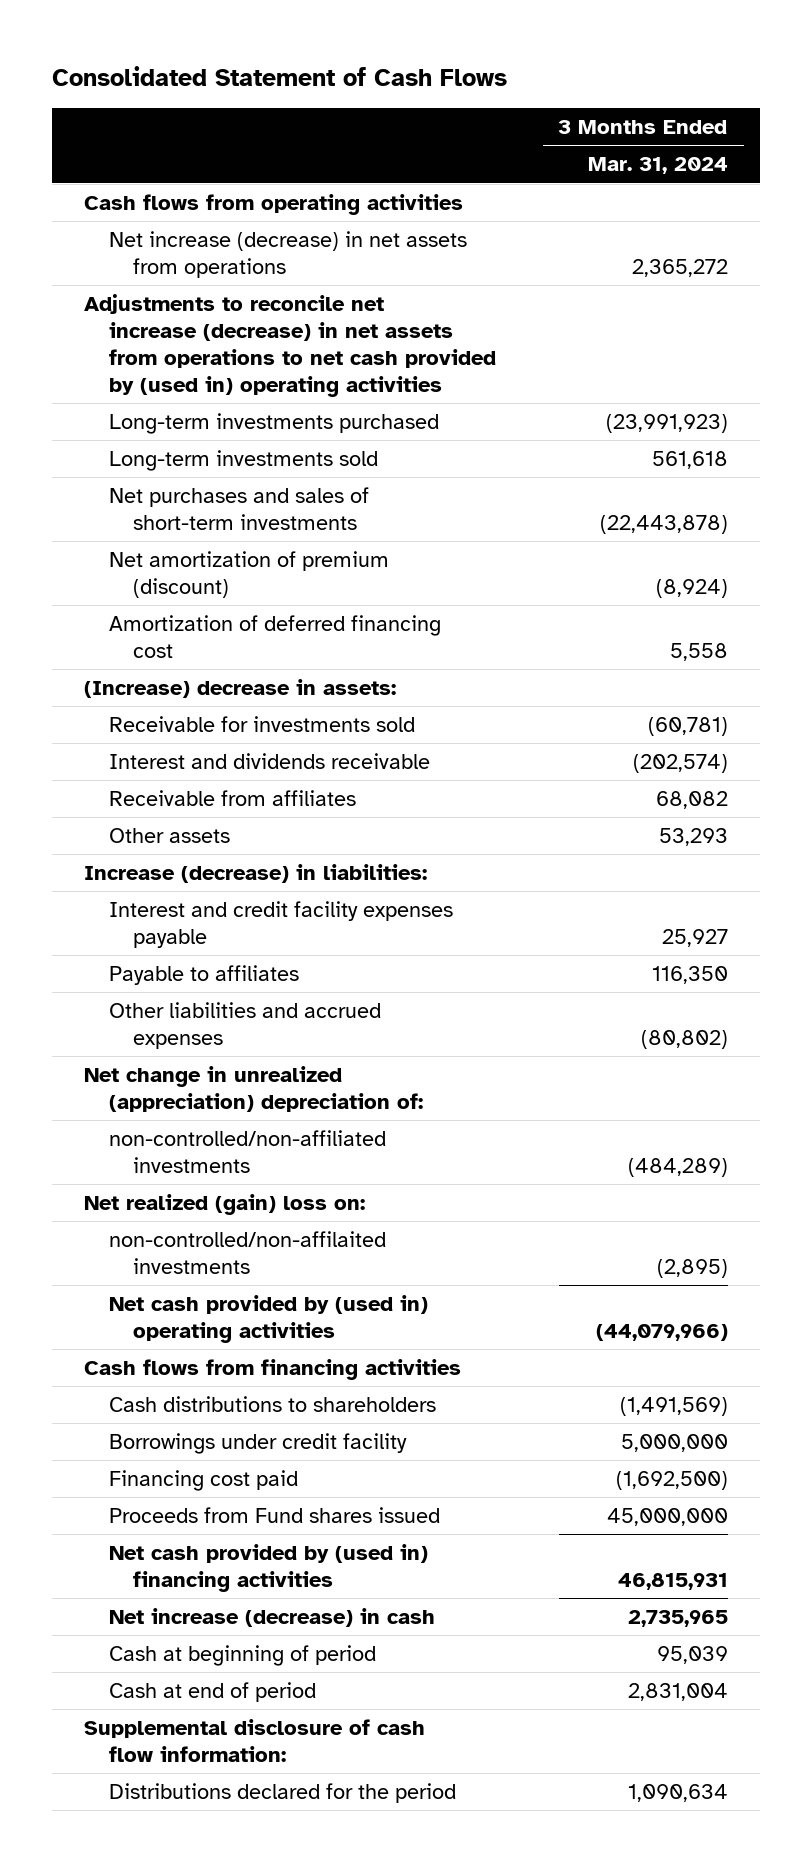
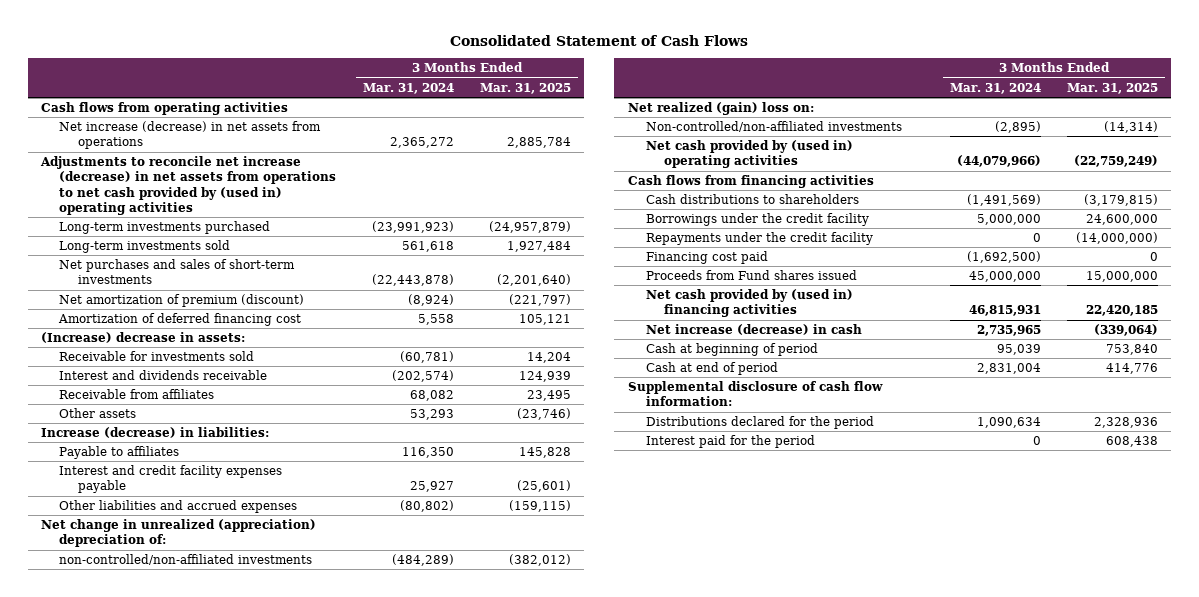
- | 3 Months Ended Mar. 31, 2024
+ | 3 Months Ended Mar. 31, 2024 | 3 Months Ended Mar. 31, 2025
moved down: Interest and credit facility expenses payable | 25,927 | (25,601)
- non-controlled/non-affilaited investments | (2,895)
+ Non-controlled/non-affiliated investments | (2,895) | (14,314)
- Borrowings under credit facility | 5,000,000
+ Borrowings under the credit facility | 5,000,000 | 24,600,000
+ Repayments under the credit facility | 0 | (14,000,000)
+ Interest paid for the period | 0 | 608,438

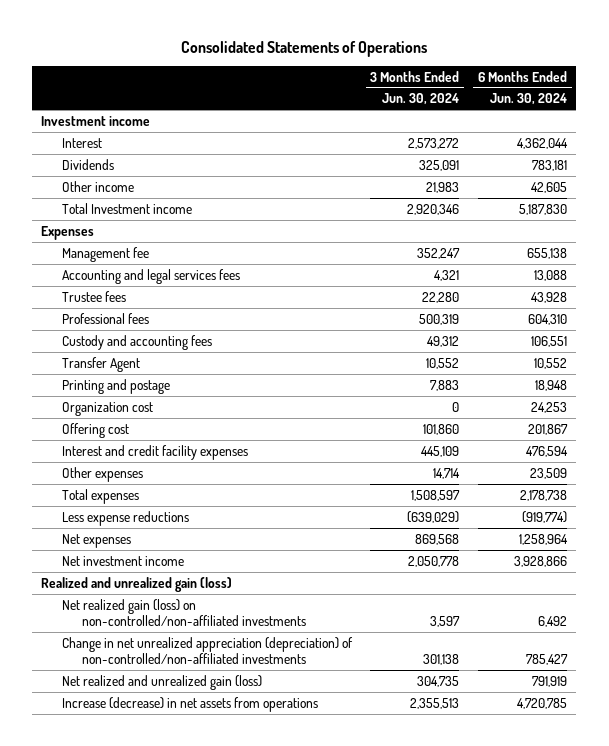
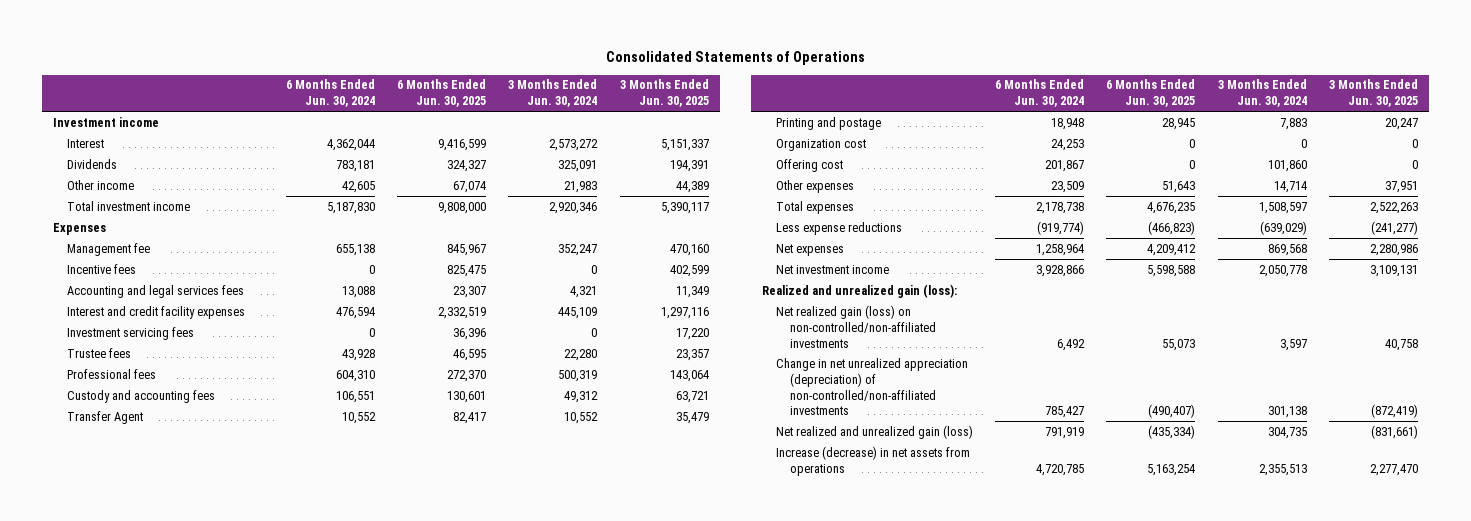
- | 3 Months Ended Jun. 30, 2024 | 6 Months Ended Jun. 30, 2024
+ | 6 Months Ended Jun. 30, 2024 | 6 Months Ended Jun. 30, 2025 | 3 Months Ended Jun. 30, 2024 | 3 Months Ended Jun. 30, 2025
- Total Investment income | 2,920,346 | 5,187,830
+ Total investment income | 5,187,830 | 9,808,000 | 2,920,346 | 5,390,117
+ Incentive fees | 0 | 825,475 | 0 | 402,599
moved up: Interest and credit facility expenses | 476,594 | 2,332,519 | 445,109 | 1,297,116
+ Investment servicing fees | 0 | 36,396 | 0 | 17,220
- Realized and unrealized gain (loss)
+ Realized and unrealized gain (loss):

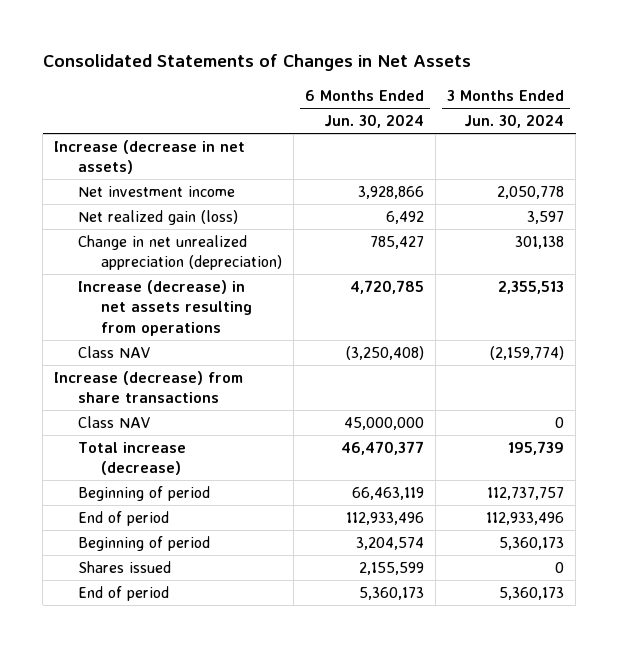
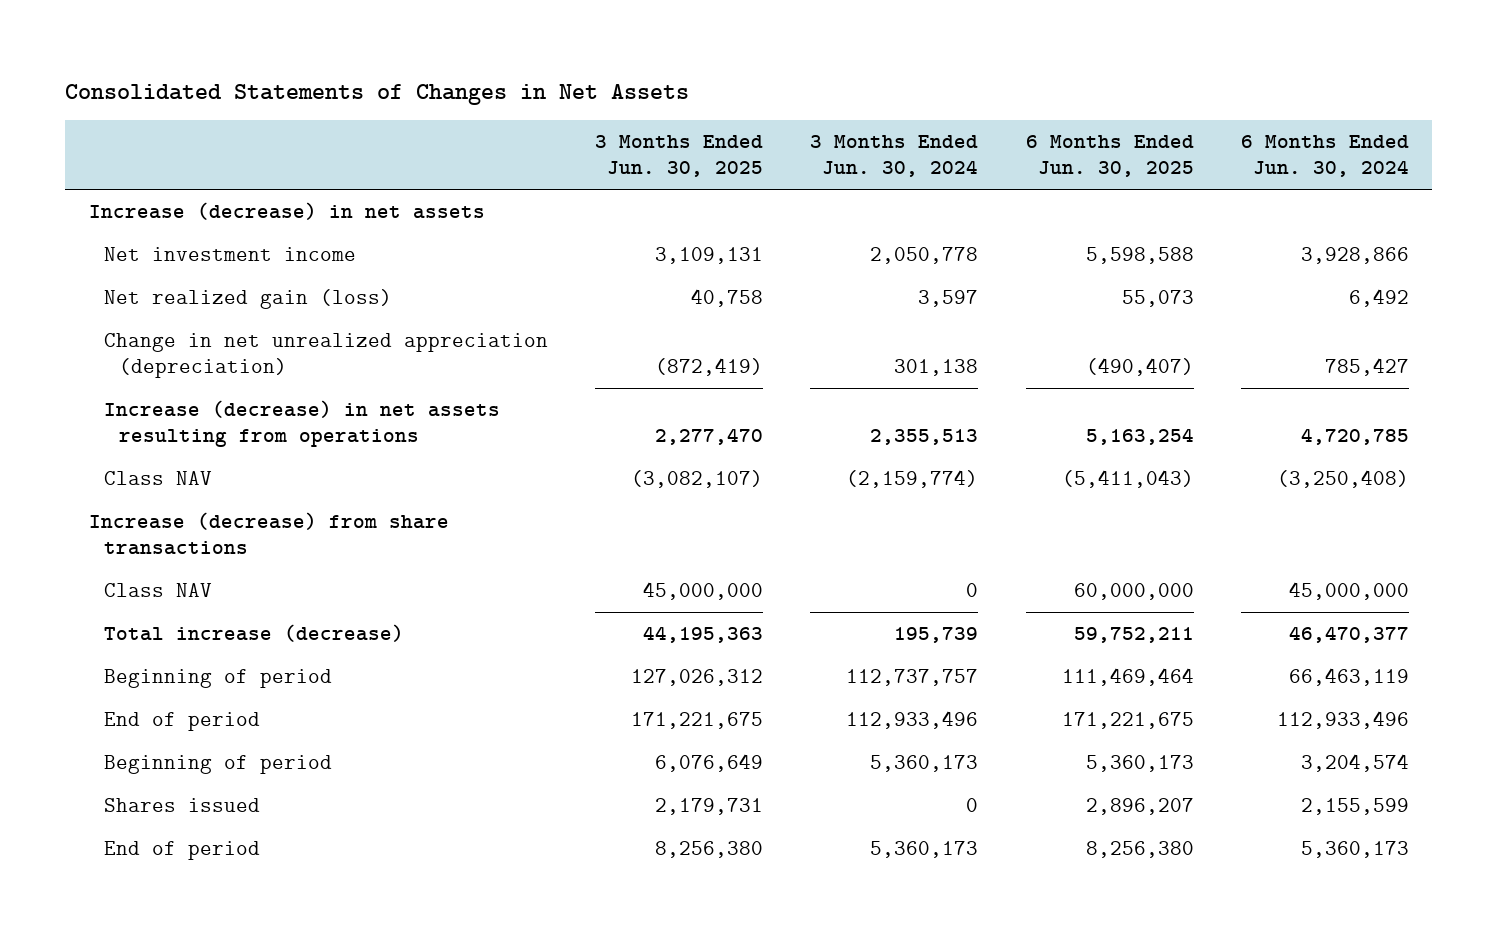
- | 6 Months Ended Jun. 30, 2024 | 3 Months Ended Jun. 30, 2024
+ | 3 Months Ended Jun. 30, 2025 | 3 Months Ended Jun. 30, 2024 | 6 Months Ended Jun. 30, 2025 | 6 Months Ended Jun. 30, 2024
- Increase (decrease in net assets)
+ Increase (decrease) in net assets

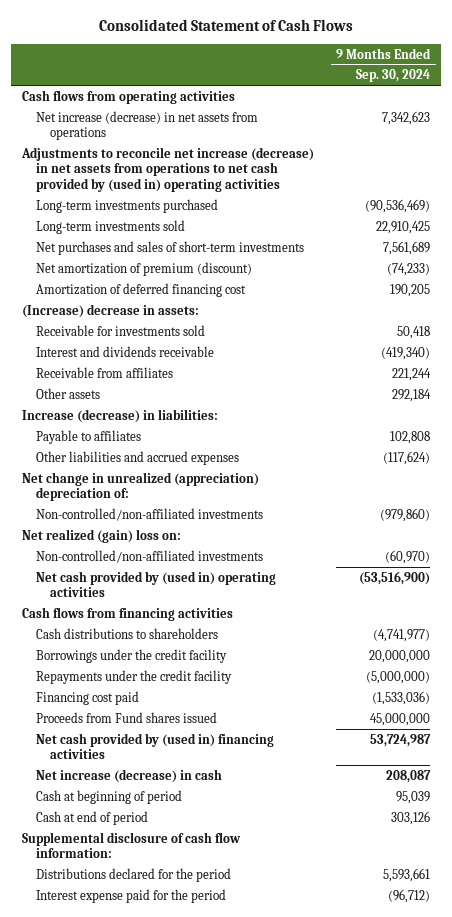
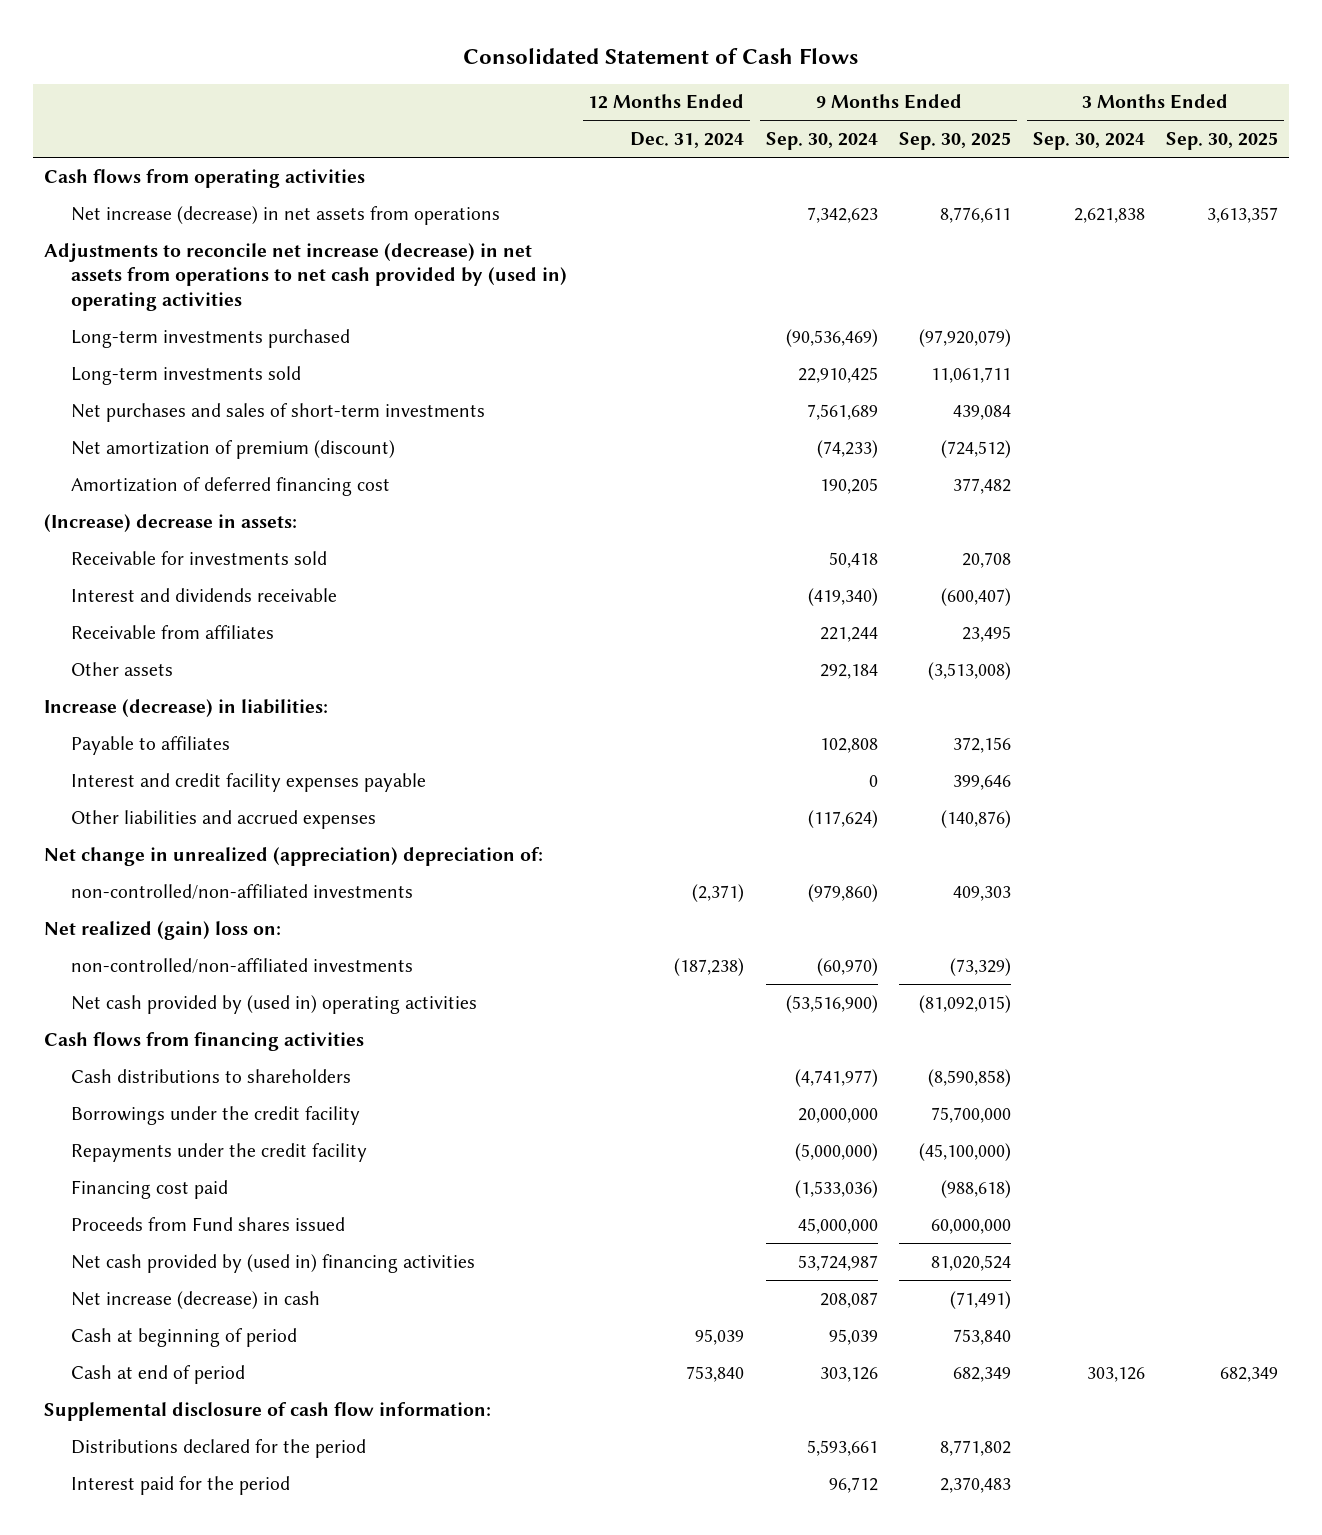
- | 9 Months Ended Sep. 30, 2024
+ | 12 Months Ended Dec. 31, 2024 | 9 Months Ended Sep. 30, 2024 | 9 Months Ended Sep. 30, 2025 | 3 Months Ended Sep. 30, 2024 | 3 Months Ended Sep. 30, 2025
+ Interest and credit facility expenses payable | | 0 | 399,646 | |
- Non-controlled/non-affiliated investments | (979,860)
+ non-controlled/non-affiliated investments | (2,371) | (979,860) | 409,303 | |
- Non-controlled/non-affiliated investments | (60,970)
+ non-controlled/non-affiliated investments | (187,238) | (60,970) | (73,329) | |
- Interest expense paid for the period | (96,712)
+ Interest paid for the period | | 96,712 | 2,370,483 | |

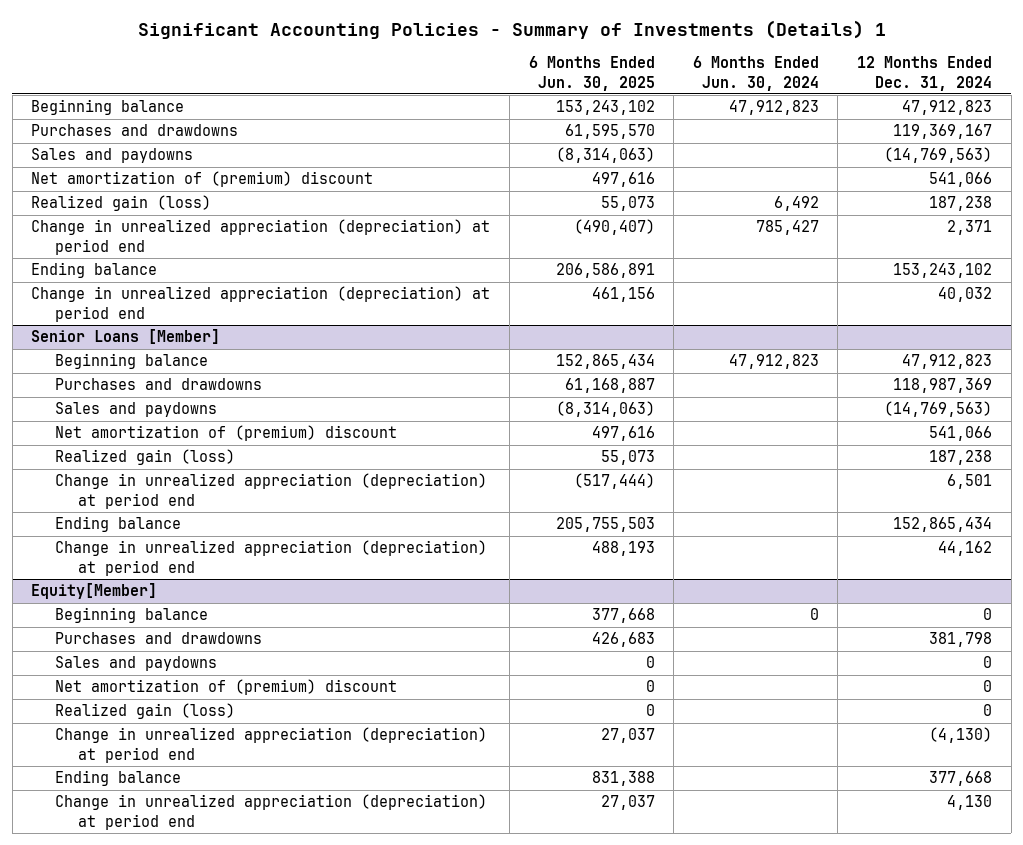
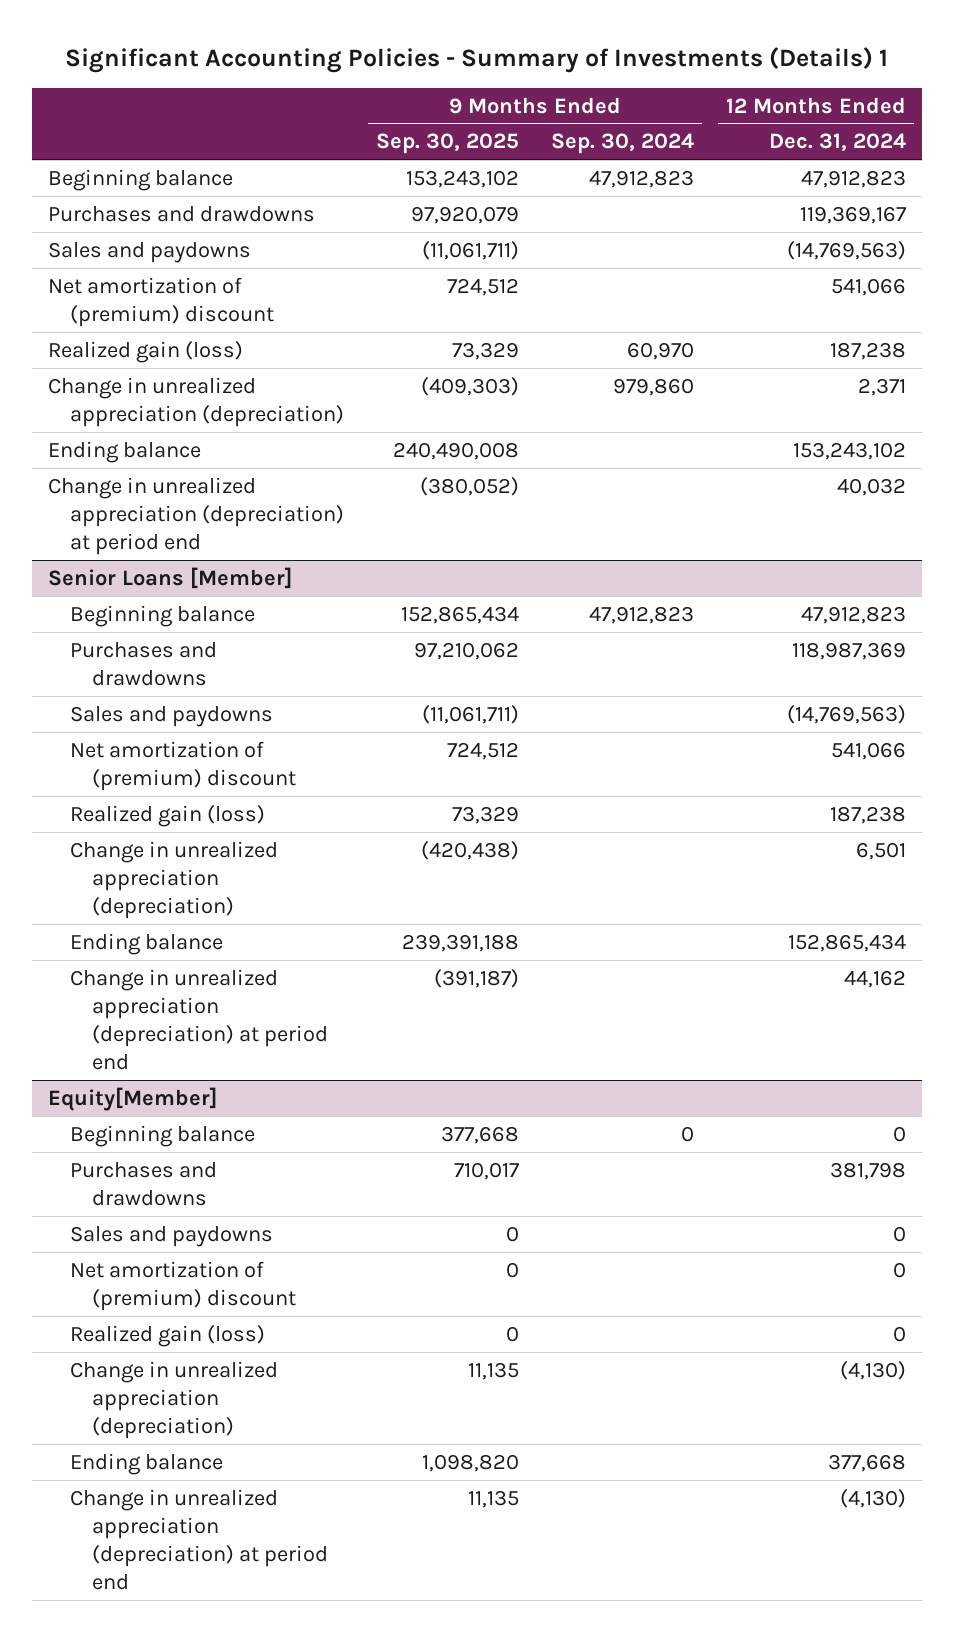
- | 6 Months Ended Jun. 30, 2025 | 6 Months Ended Jun. 30, 2024 | 12 Months Ended Dec. 31, 2024
+ | 9 Months Ended Sep. 30, 2025 | 9 Months Ended Sep. 30, 2024 | 12 Months Ended Dec. 31, 2024
- Change in unrealized appreciation (depreciation) at period end | (490,407) | 785,427 | 2,371
+ Change in unrealized appreciation (depreciation) | (409,303) | 979,860 | 2,371
@ Senior Loans [Member]
- Change in unrealized appreciation (depreciation) at period end | (517,444) | | 6,501
+ Change in unrealized appreciation (depreciation) | (420,438) | | 6,501
@ Equity[Member]
+ Change in unrealized appreciation (depreciation) | 11,135 | | (4,130)
- Change in unrealized appreciation (depreciation) at period end | 27,037 | | 4,130
moved down: Change in unrealized appreciation (depreciation) at period end | 11,135 | | (4,130)

